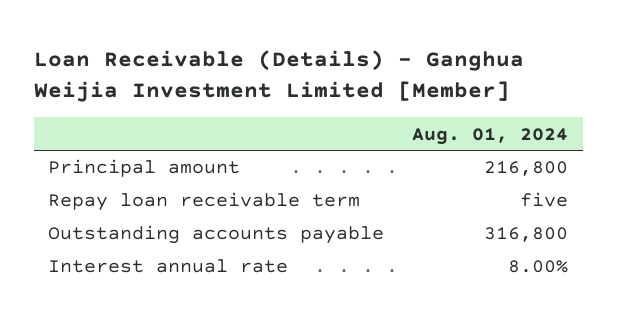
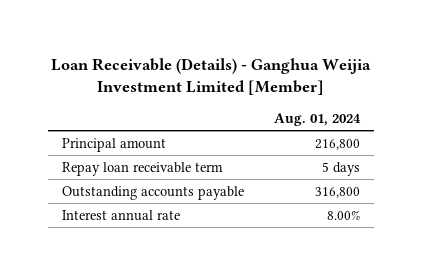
- Repay loan receivable term | five
+ Repay loan receivable term | 5 days

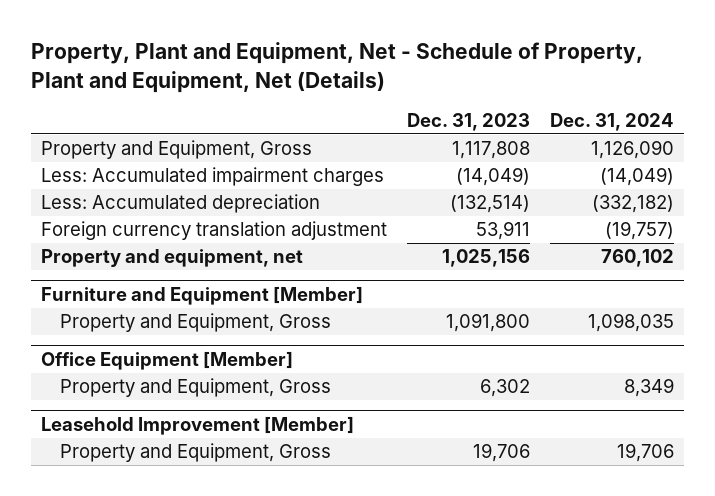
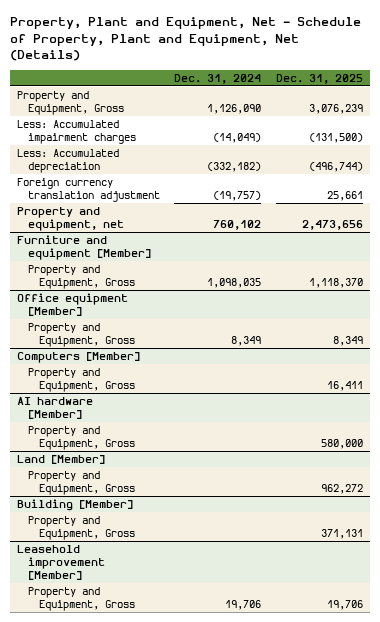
- | Dec. 31, 2023 | Dec. 31, 2024
+ | Dec. 31, 2024 | Dec. 31, 2025
- Furniture and Equipment [Member]
+ Furniture and equipment [Member]
- Office Equipment [Member]
+ Office equipment [Member]
- Leasehold Improvement [Member]
+ Computers [Member]
+ Property and Equipment, Gross | | 16,411
+ AI hardware [Member]
+ Property and Equipment, Gross | | 580,000
+ Land [Member]
+ Property and Equipment, Gross | | 962,272
+ Building [Member]
+ Property and Equipment, Gross | | 371,131
+ Leasehold improvement [Member]

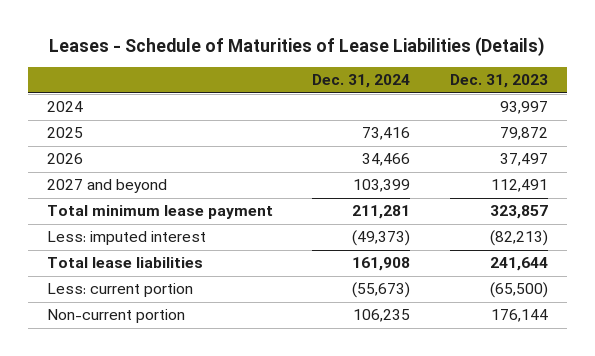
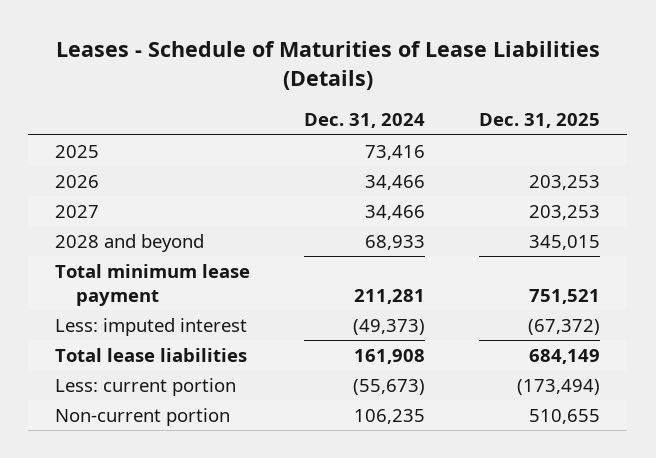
- | Dec. 31, 2024 | Dec. 31, 2023
+ | Dec. 31, 2024 | Dec. 31, 2025
- 2024 | | 93,997
- 2027 and beyond | 103,399 | 112,491
+ 2027 | 34,466 | 203,253
+ 2028 and beyond | 68,933 | 345,015

